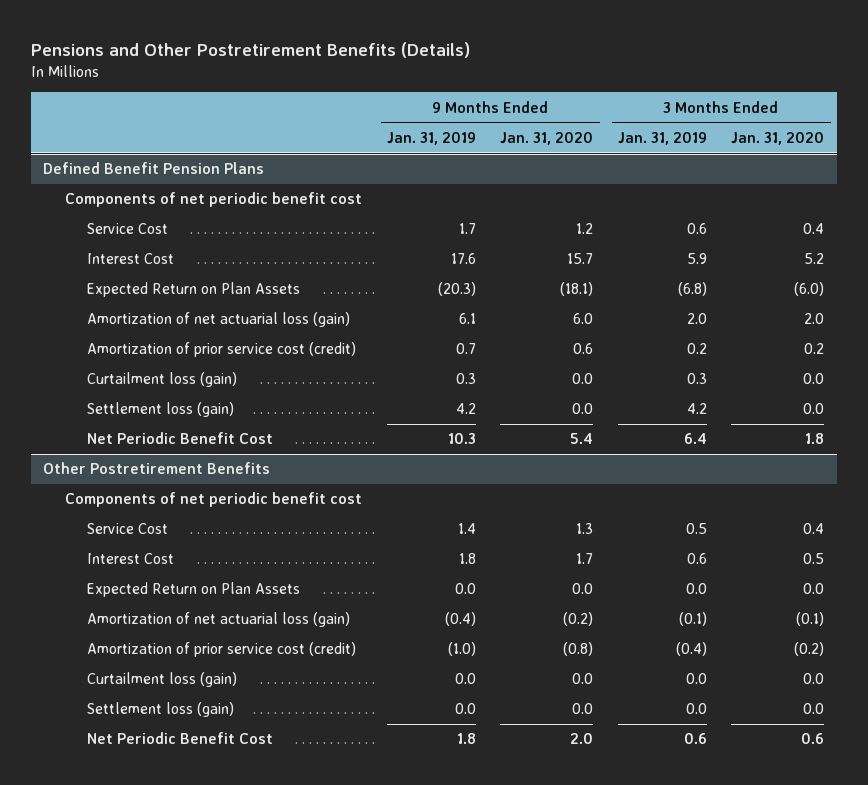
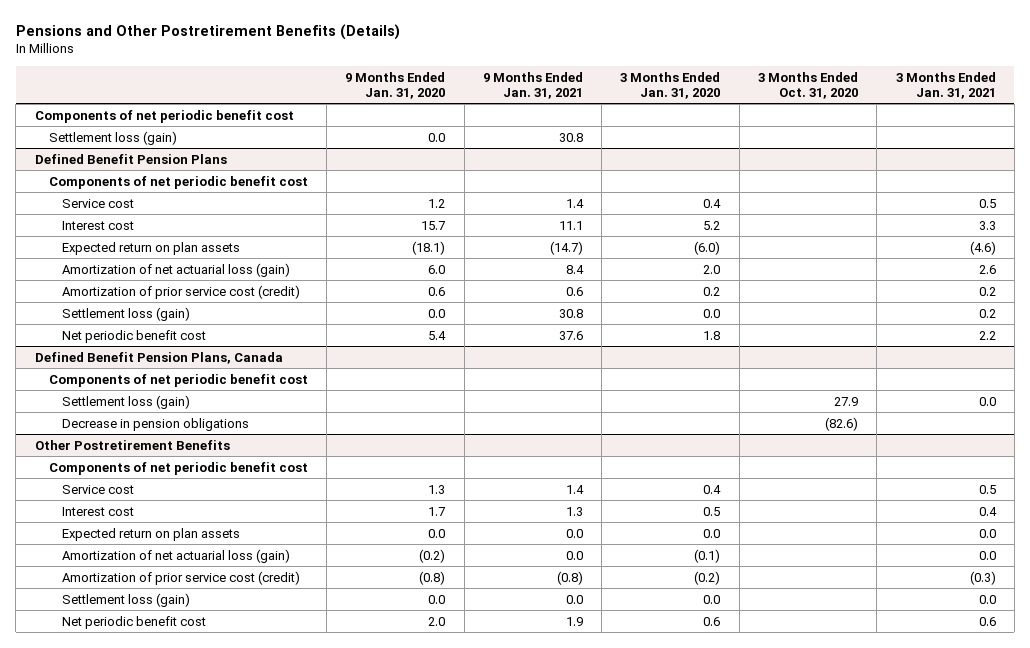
- | 9 Months Ended Jan. 31, 2019 | 9 Months Ended Jan. 31, 2020 | 3 Months Ended Jan. 31, 2019 | 3 Months Ended Jan. 31, 2020
+ | 9 Months Ended Jan. 31, 2020 | 9 Months Ended Jan. 31, 2021 | 3 Months Ended Jan. 31, 2020 | 3 Months Ended Oct. 31, 2020 | 3 Months Ended Jan. 31, 2021
+ Components of net periodic benefit cost
+ Settlement loss (gain) | 0.0 | 30.8 | | |
@ Defined Benefit Pension Plans
- Service Cost | 1.7 | 1.2 | 0.6 | 0.4
- Interest Cost | 17.6 | 15.7 | 5.9 | 5.2
- Expected Return on Plan Assets | (20.3) | (18.1) | (6.8) | (6.0)
+ Service cost | 1.2 | 1.4 | 0.4 | | 0.5
+ Interest cost | 15.7 | 11.1 | 5.2 | | 3.3
+ Expected return on plan assets | (18.1) | (14.7) | (6.0) | | (4.6)
- Curtailment loss (gain) | 0.3 | 0.0 | 0.3 | 0.0
- Net Periodic Benefit Cost | 10.3 | 5.4 | 6.4 | 1.8
+ Net periodic benefit cost | 5.4 | 37.6 | 1.8 | | 2.2
+ Defined Benefit Pension Plans, Canada
+ Components of net periodic benefit cost
+ Settlement loss (gain) | | | | 27.9 | 0.0
+ Decrease in pension obligations | | | | (82.6) |
@ Other Postretirement Benefits
- Service Cost | 1.4 | 1.3 | 0.5 | 0.4
- Interest Cost | 1.8 | 1.7 | 0.6 | 0.5
- Expected Return on Plan Assets | 0.0 | 0.0 | 0.0 | 0.0
+ Service cost | 1.3 | 1.4 | 0.4 | | 0.5
+ Interest cost | 1.7 | 1.3 | 0.5 | | 0.4
+ Expected return on plan assets | 0.0 | 0.0 | 0.0 | | 0.0
- Curtailment loss (gain) | 0.0 | 0.0 | 0.0 | 0.0
- Net Periodic Benefit Cost | 1.8 | 2.0 | 0.6 | 0.6
+ Net periodic benefit cost | 2.0 | 1.9 | 0.6 | | 0.6

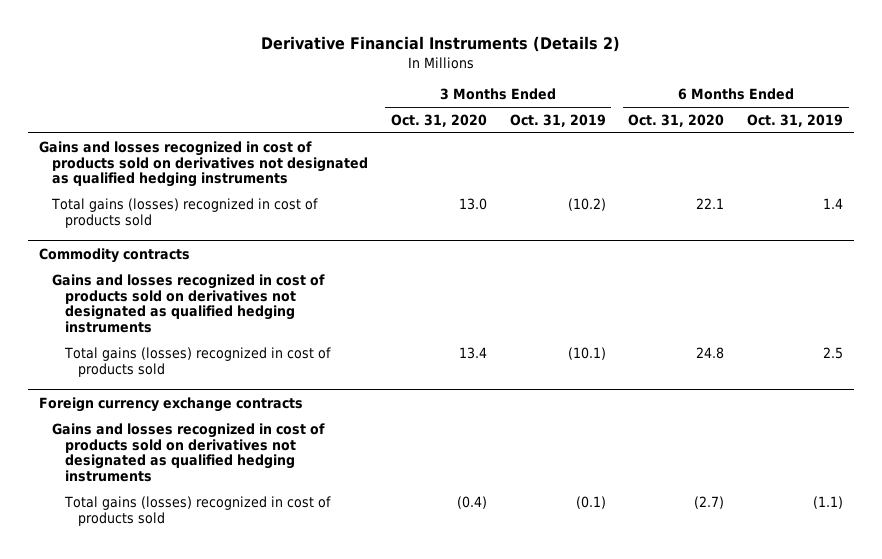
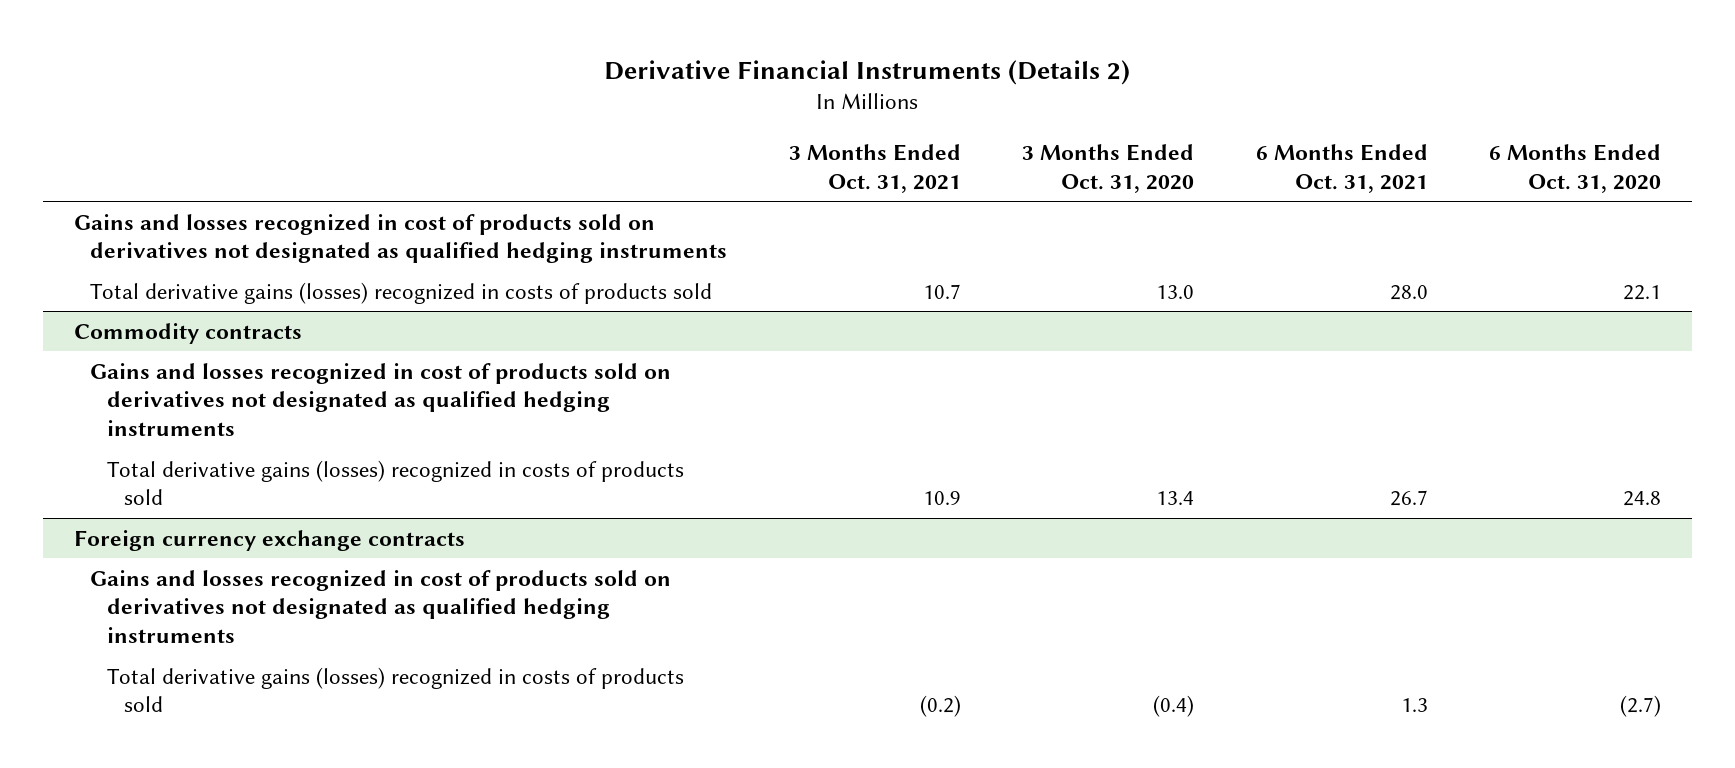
- | 3 Months Ended Oct. 31, 2020 | 3 Months Ended Oct. 31, 2019 | 6 Months Ended Oct. 31, 2020 | 6 Months Ended Oct. 31, 2019
+ | 3 Months Ended Oct. 31, 2021 | 3 Months Ended Oct. 31, 2020 | 6 Months Ended Oct. 31, 2021 | 6 Months Ended Oct. 31, 2020
- Total gains (losses) recognized in cost of products sold | 13.0 | (10.2) | 22.1 | 1.4
+ Total derivative gains (losses) recognized in costs of products sold | 10.7 | 13.0 | 28.0 | 22.1
@ Commodity contracts
- Total gains (losses) recognized in cost of products sold | 13.4 | (10.1) | 24.8 | 2.5
+ Total derivative gains (losses) recognized in costs of products sold | 10.9 | 13.4 | 26.7 | 24.8
@ Foreign currency exchange contracts
- Total gains (losses) recognized in cost of products sold | (0.4) | (0.1) | (2.7) | (1.1)
+ Total derivative gains (losses) recognized in costs of products sold | (0.2) | (0.4) | 1.3 | (2.7)

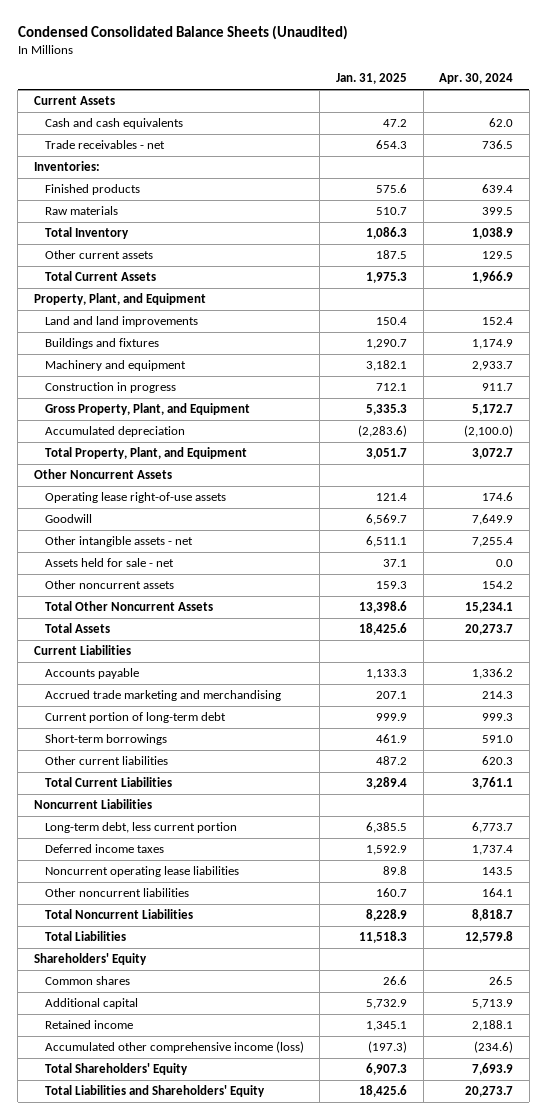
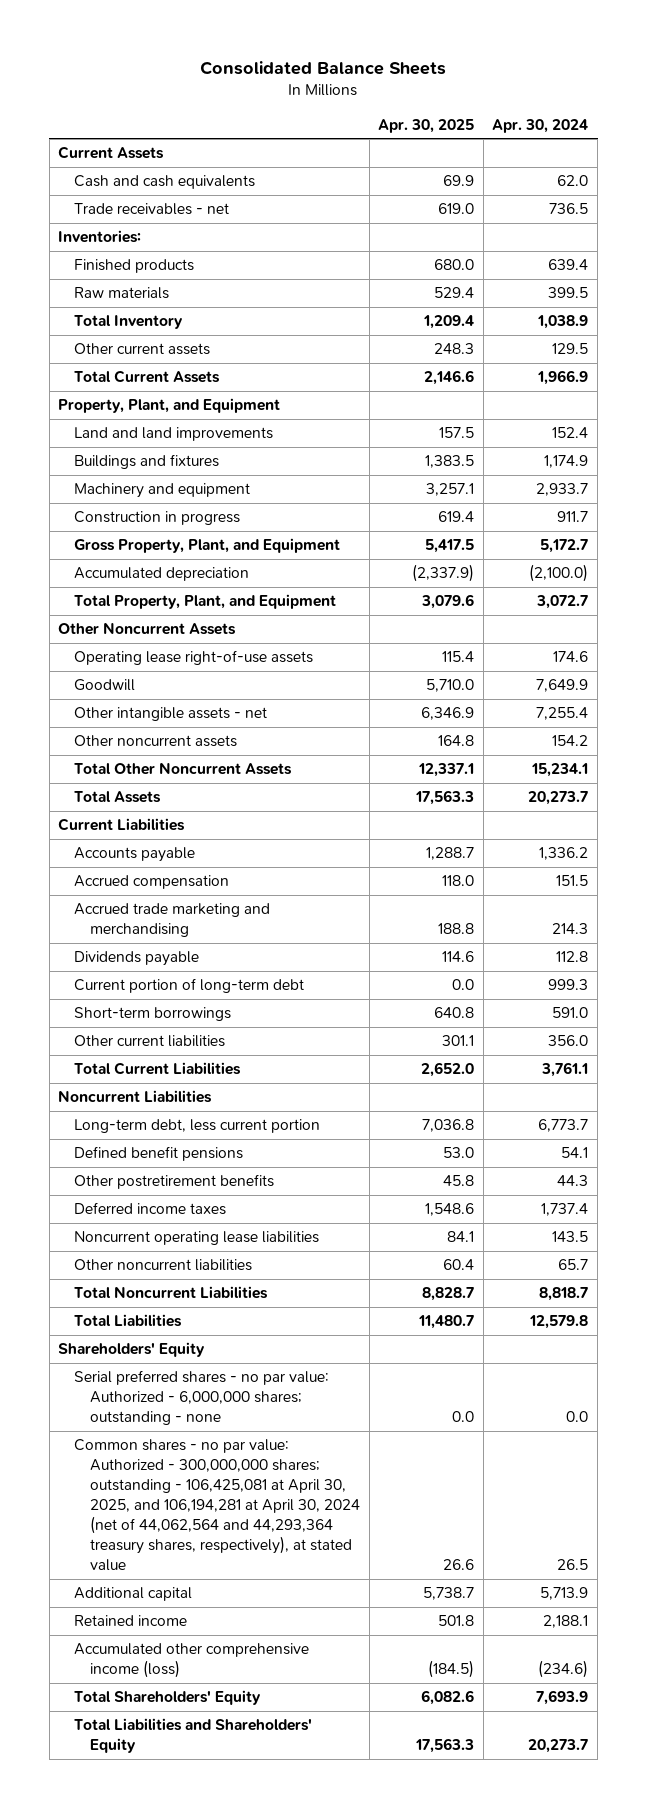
- Condensed Consolidated Balance Sheets (Unaudited)
+ Consolidated Balance Sheets
- | Jan. 31, 2025 | Apr. 30, 2024
+ | Apr. 30, 2025 | Apr. 30, 2024
- Assets held for sale - net | 37.1 | 0.0
+ Accrued compensation | 118.0 | 151.5
+ Dividends payable | 114.6 | 112.8
- Other current liabilities | 487.2 | 620.3
+ Other current liabilities | 301.1 | 356.0
+ Defined benefit pensions | 53.0 | 54.1
+ Other postretirement benefits | 45.8 | 44.3
- Other noncurrent liabilities | 160.7 | 164.1
+ Other noncurrent liabilities | 60.4 | 65.7
- Common shares | 26.6 | 26.5
+ Serial preferred shares - no par value: Authorized - 6,000,000 shares; outstanding - none | 0.0 | 0.0
+ Common shares - no par value: Authorized - 300,000,000 shares; outstanding - 106,425,081 at April 30, 2025, and 106,194,281 at April 30, 2024 (net of 44,062,564 and 44,293,364 treasury shares, respectively), at stated value | 26.6 | 26.5

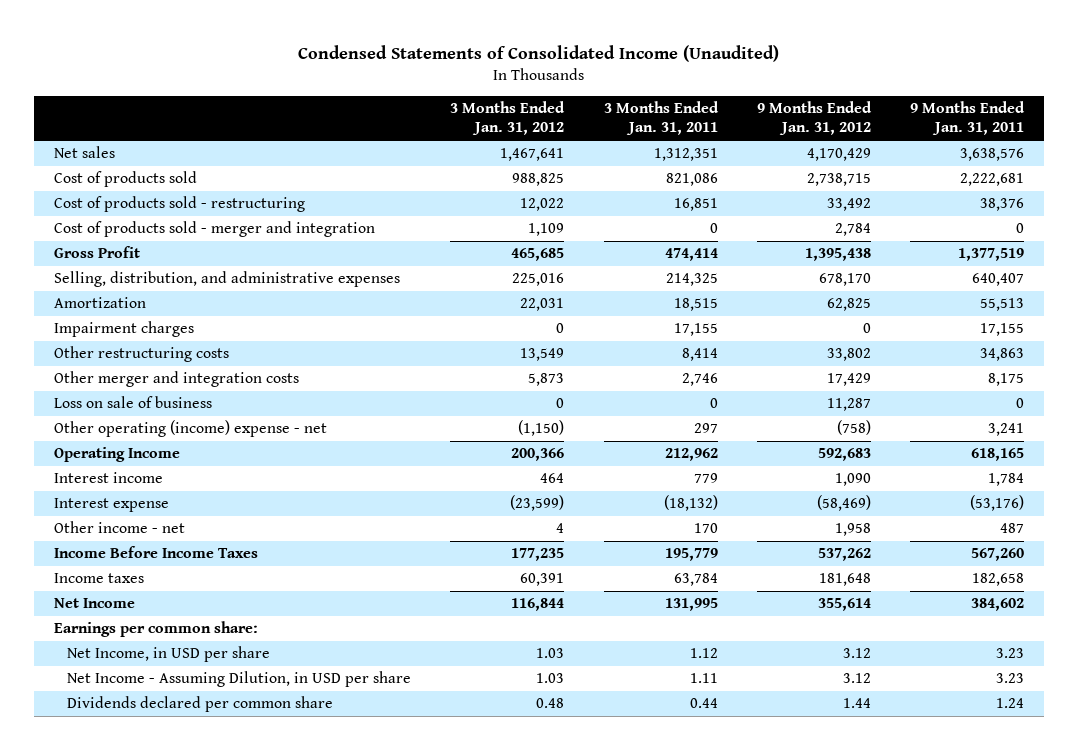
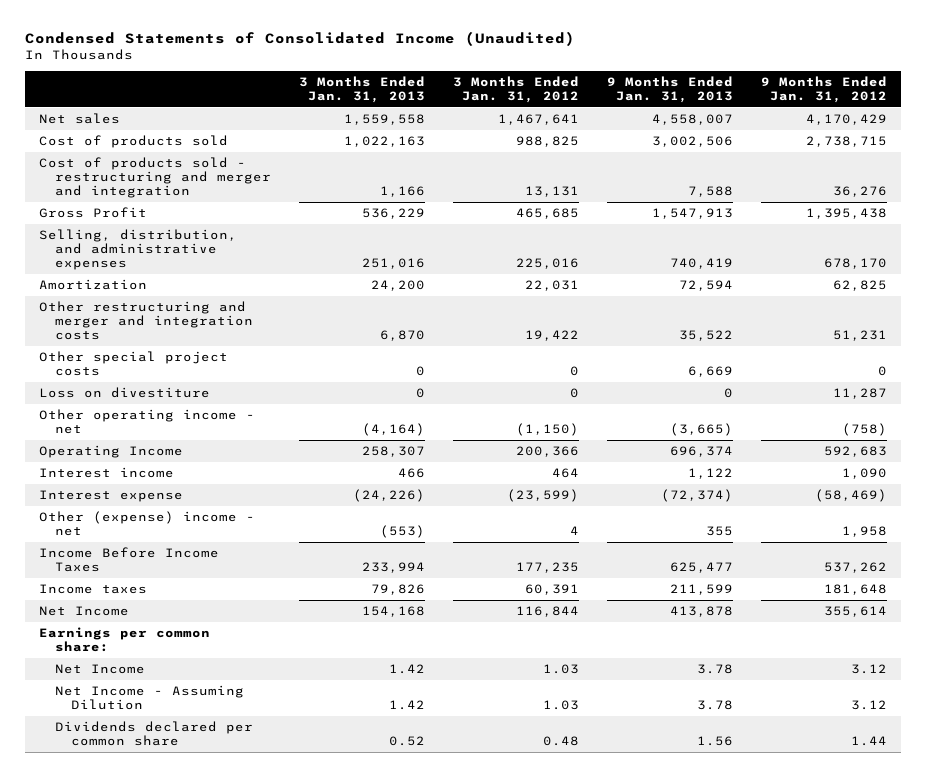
- | 3 Months Ended Jan. 31, 2012 | 3 Months Ended Jan. 31, 2011 | 9 Months Ended Jan. 31, 2012 | 9 Months Ended Jan. 31, 2011
+ | 3 Months Ended Jan. 31, 2013 | 3 Months Ended Jan. 31, 2012 | 9 Months Ended Jan. 31, 2013 | 9 Months Ended Jan. 31, 2012
- Cost of products sold - restructuring | 12,022 | 16,851 | 33,492 | 38,376
- Cost of products sold - merger and integration | 1,109 | 0 | 2,784 | 0
+ Cost of products sold - restructuring and merger and integration | 1,166 | 13,131 | 7,588 | 36,276
- Impairment charges | 0 | 17,155 | 0 | 17,155
- Other restructuring costs | 13,549 | 8,414 | 33,802 | 34,863
- Other merger and integration costs | 5,873 | 2,746 | 17,429 | 8,175
- Loss on sale of business | 0 | 0 | 11,287 | 0
- Other operating (income) expense - net | (1,150) | 297 | (758) | 3,241
+ Other restructuring and merger and integration costs | 6,870 | 19,422 | 35,522 | 51,231
+ Other special project costs | 0 | 0 | 6,669 | 0
+ Loss on divestiture | 0 | 0 | 0 | 11,287
+ Other operating income - net | (4,164) | (1,150) | (3,665) | (758)
- Other income - net | 4 | 170 | 1,958 | 487
+ Other (expense) income - net | (553) | 4 | 355 | 1,958
- Net Income, in USD per share | 1.03 | 1.12 | 3.12 | 3.23
- Net Income - Assuming Dilution, in USD per share | 1.03 | 1.11 | 3.12 | 3.23
+ Net Income | 1.42 | 1.03 | 3.78 | 3.12
+ Net Income - Assuming Dilution | 1.42 | 1.03 | 3.78 | 3.12

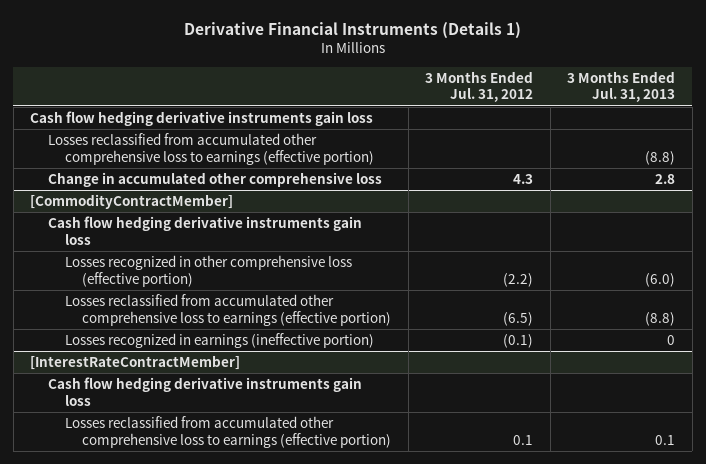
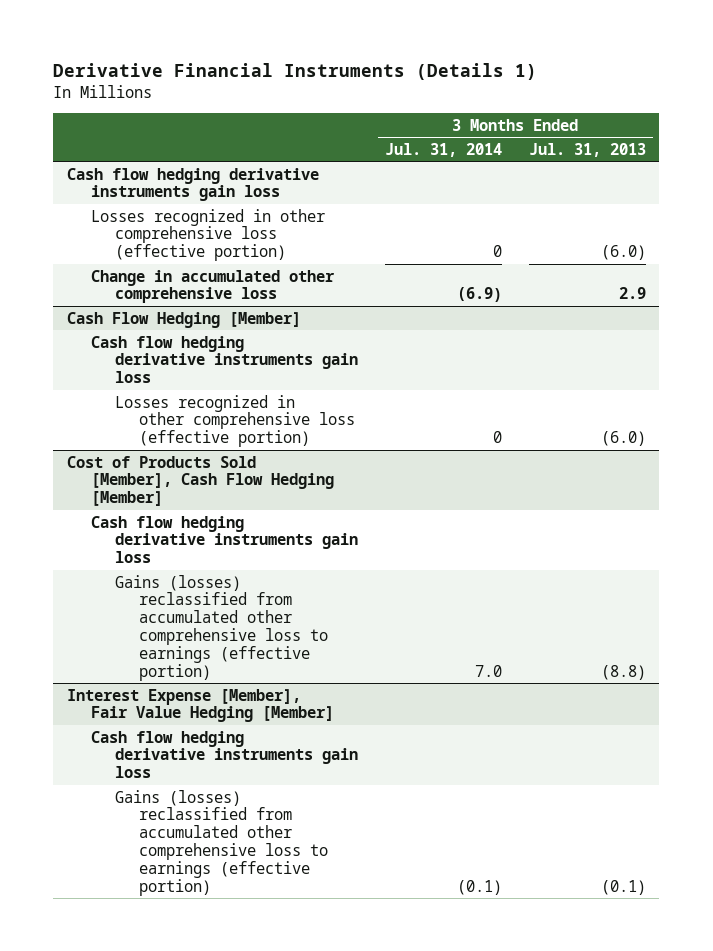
- | 3 Months Ended Jul. 31, 2012 | 3 Months Ended Jul. 31, 2013
+ | 3 Months Ended Jul. 31, 2014 | 3 Months Ended Jul. 31, 2013
- Losses reclassified from accumulated other comprehensive loss to earnings (effective portion) | | (8.8)
- Change in accumulated other comprehensive loss | 4.3 | 2.8
- [CommodityContractMember]
+ Losses recognized in other comprehensive loss (effective portion) | 0 | (6.0)
+ Change in accumulated other comprehensive loss | (6.9) | 2.9
+ Cash Flow Hedging [Member]
- Losses reclassified from accumulated other comprehensive loss to earnings (effective portion) | (6.5) | (8.8)
- Losses recognized in earnings (ineffective portion) | (0.1) | 0
- [InterestRateContractMember]
+ Cost of Products Sold [Member], Cash Flow Hedging [Member]
- Losses reclassified from accumulated other comprehensive loss to earnings (effective portion) | 0.1 | 0.1
+ Gains (losses) reclassified from accumulated other comprehensive loss to earnings (effective portion) | 7.0 | (8.8)
+ Interest Expense [Member], Fair Value Hedging [Member]
+ Cash flow hedging derivative instruments gain loss
+ Gains (losses) reclassified from accumulated other comprehensive loss to earnings (effective portion) | (0.1) | (0.1)

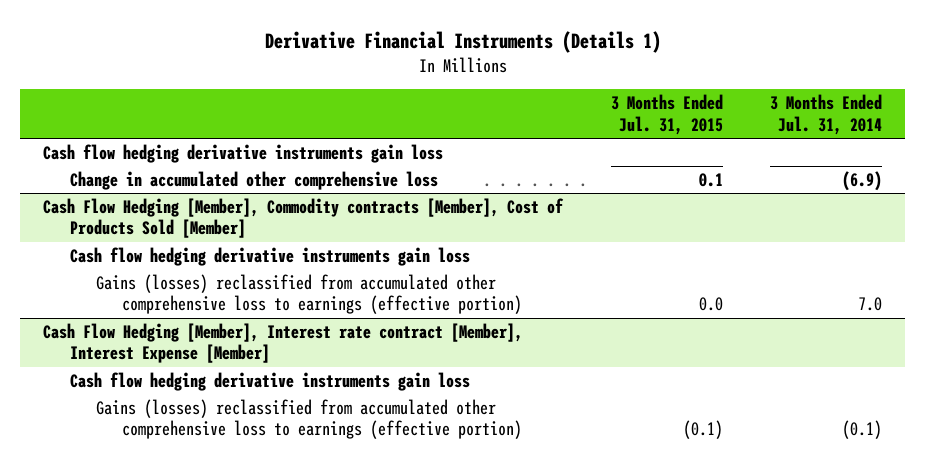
- | 3 Months Ended Jul. 31, 2014 | 3 Months Ended Jul. 31, 2013
+ | 3 Months Ended Jul. 31, 2015 | 3 Months Ended Jul. 31, 2014
- Losses recognized in other comprehensive loss (effective portion) | 0 | (6.0)
- Cash Flow Hedging [Member]
- Cash flow hedging derivative instruments gain loss
- Losses recognized in other comprehensive loss (effective portion) | 0 | (6.0)
- Cost of Products Sold [Member], Cash Flow Hedging [Member]
+ Cash Flow Hedging [Member], Commodity contracts [Member], Cost of Products Sold [Member]
- Interest Expense [Member], Fair Value Hedging [Member]
+ Cash Flow Hedging [Member], Interest rate contract [Member], Interest Expense [Member]

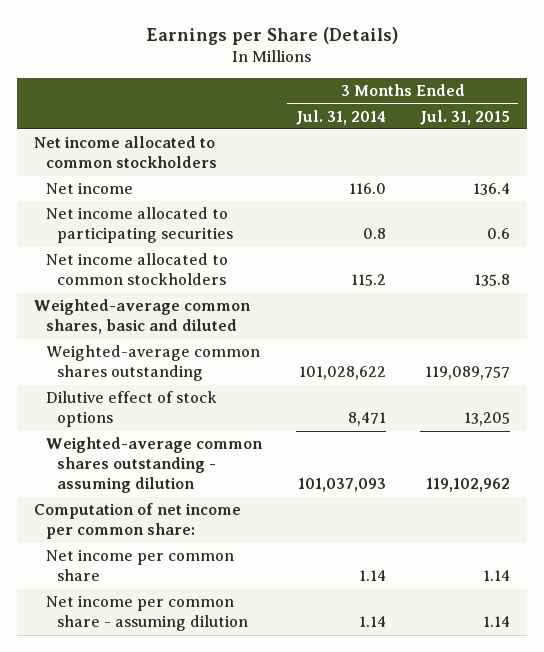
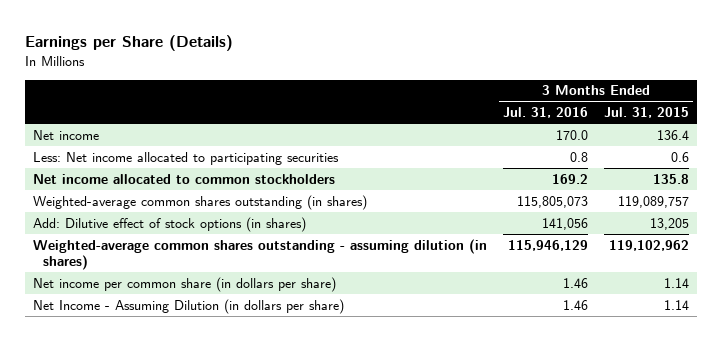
- | 3 Months Ended Jul. 31, 2014 | 3 Months Ended Jul. 31, 2015
+ | 3 Months Ended Jul. 31, 2016 | 3 Months Ended Jul. 31, 2015
- Net income allocated to common stockholders
- Net income allocated to participating securities | 0.8 | 0.6
+ Less: Net income allocated to participating securities | 0.8 | 0.6
- Weighted-average common shares, basic and diluted
- Weighted-average common shares outstanding | 101,028,622 | 119,089,757
- Dilutive effect of stock options | 8,471 | 13,205
- Weighted-average common shares outstanding - assuming dilution | 101,037,093 | 119,102,962
- Computation of net income per common share:
- Net income per common share | 1.14 | 1.14
- Net income per common share - assuming dilution | 1.14 | 1.14
+ Weighted-average common shares outstanding (in shares) | 115,805,073 | 119,089,757
+ Add: Dilutive effect of stock options (in shares) | 141,056 | 13,205
+ Weighted-average common shares outstanding - assuming dilution (in shares) | 115,946,129 | 119,102,962
+ Net income per common share (in dollars per share) | 1.46 | 1.14
+ Net Income - Assuming Dilution (in dollars per share) | 1.46 | 1.14

